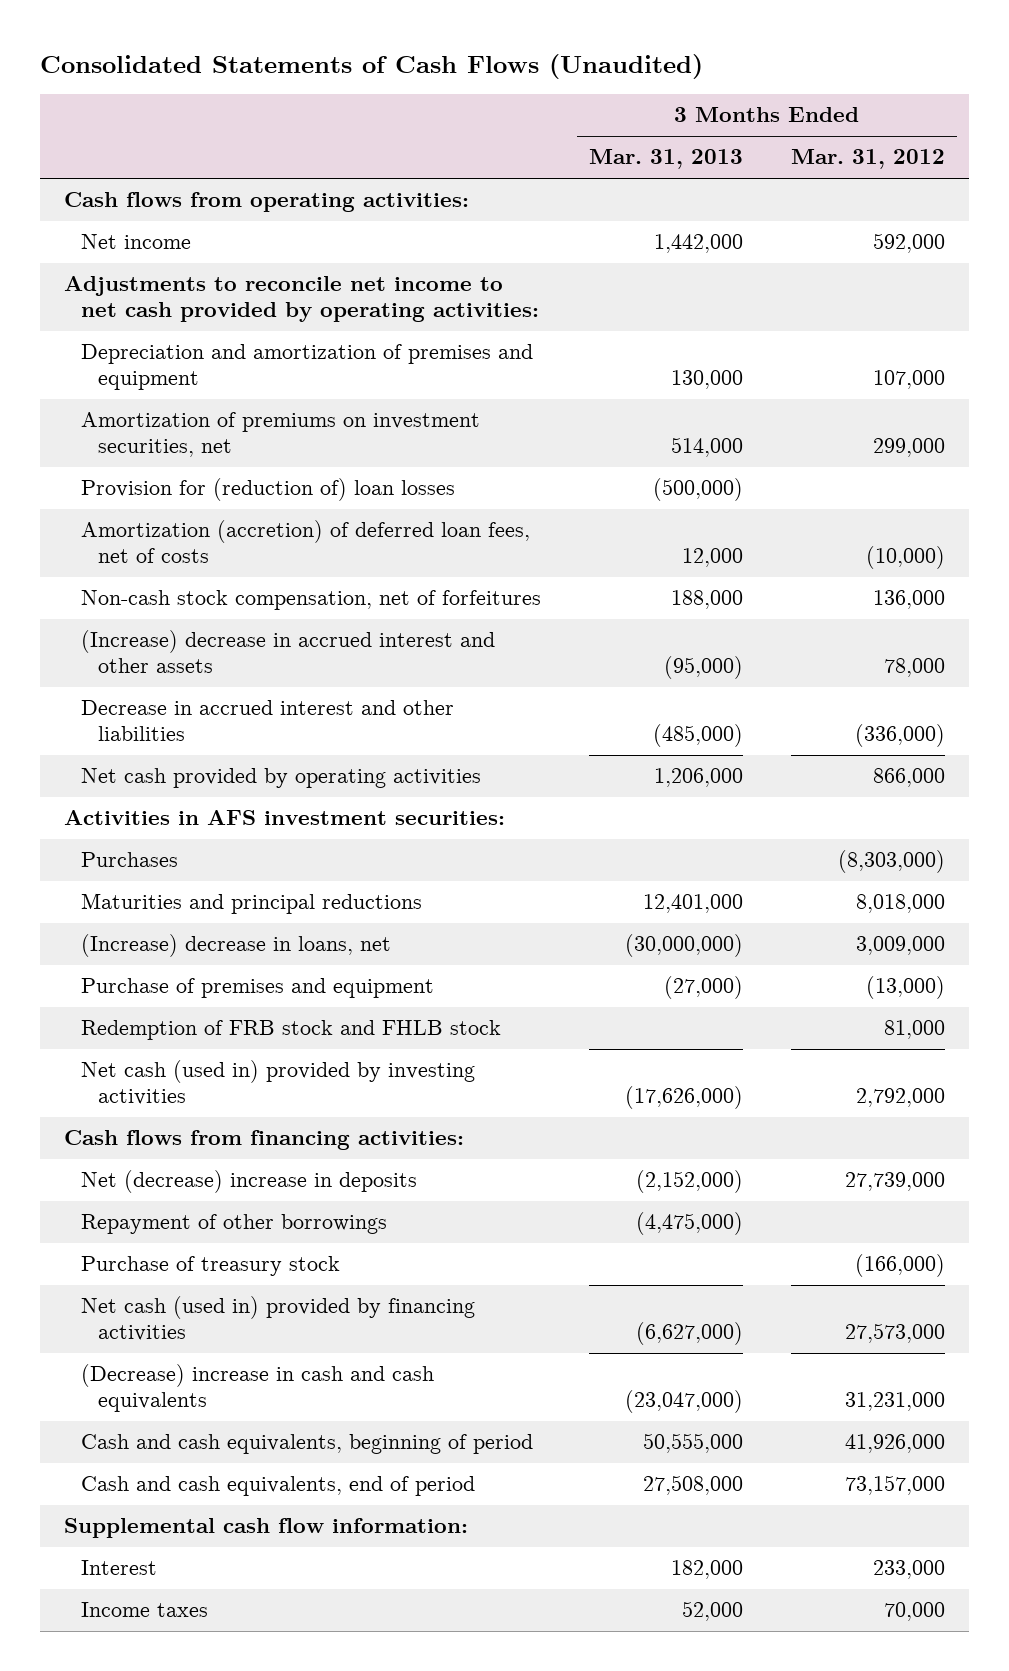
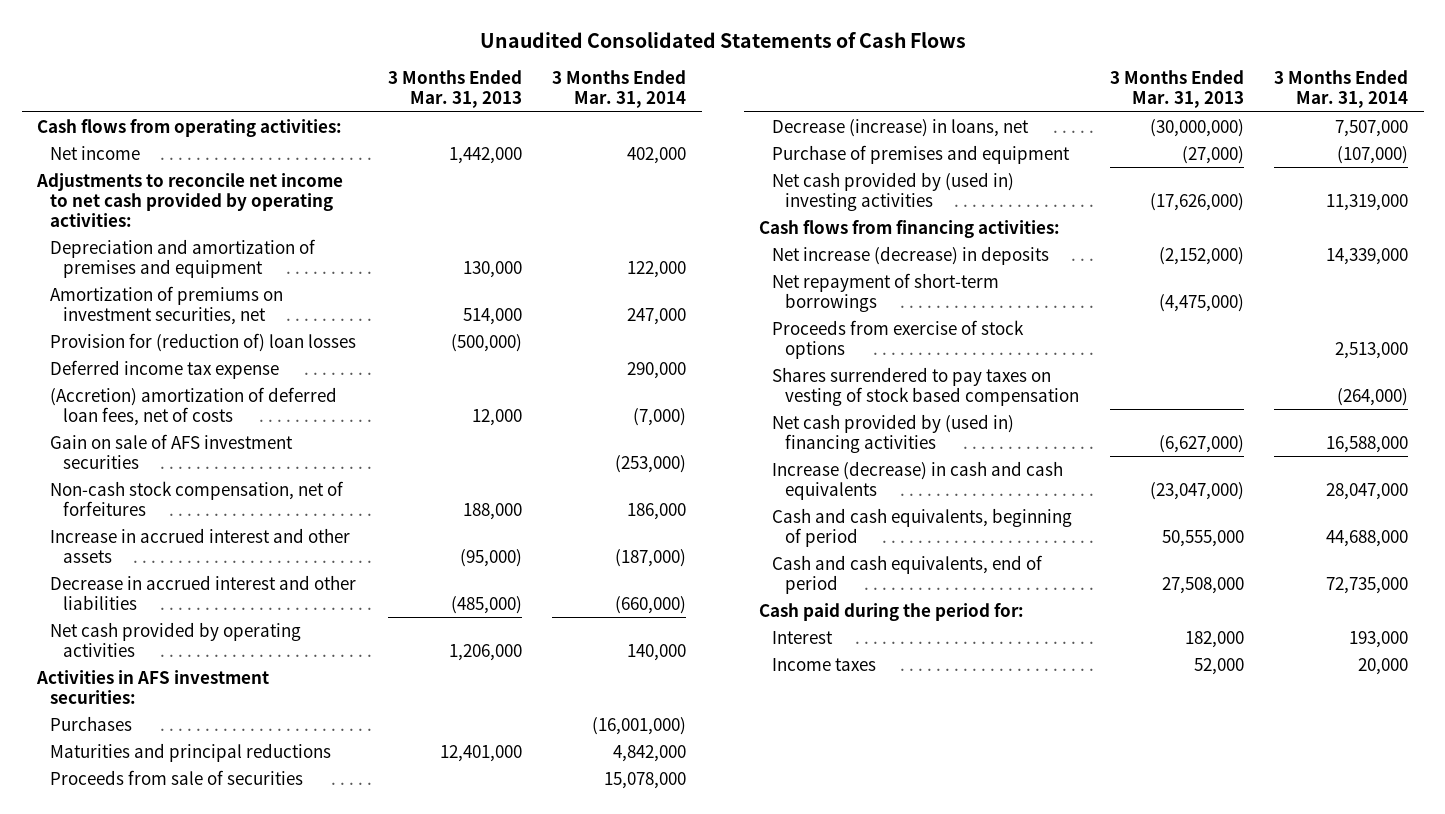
- Consolidated Statements of Cash Flows (Unaudited)
+ Unaudited Consolidated Statements of Cash Flows
- | 3 Months Ended Mar. 31, 2013 | 3 Months Ended Mar. 31, 2012
+ | 3 Months Ended Mar. 31, 2013 | 3 Months Ended Mar. 31, 2014
- Amortization (accretion) of deferred loan fees, net of costs | 12,000 | (10,000)
+ Deferred income tax expense | | 290,000
+ (Accretion) amortization of deferred loan fees, net of costs | 12,000 | (7,000)
+ Gain on sale of AFS investment securities | | (253,000)
- (Increase) decrease in accrued interest and other assets | (95,000) | 78,000
+ Increase in accrued interest and other assets | (95,000) | (187,000)
- (Increase) decrease in loans, net | (30,000,000) | 3,009,000
+ Proceeds from sale of securities | | 15,078,000
+ Decrease (increase) in loans, net | (30,000,000) | 7,507,000
- Redemption of FRB stock and FHLB stock | | 81,000
- Net cash (used in) provided by investing activities | (17,626,000) | 2,792,000
+ Net cash provided by (used in) investing activities | (17,626,000) | 11,319,000
- Net (decrease) increase in deposits | (2,152,000) | 27,739,000
- Repayment of other borrowings | (4,475,000) |
- Purchase of treasury stock | | (166,000)
- Net cash (used in) provided by financing activities | (6,627,000) | 27,573,000
- (Decrease) increase in cash and cash equivalents | (23,047,000) | 31,231,000
+ Net increase (decrease) in deposits | (2,152,000) | 14,339,000
+ Net repayment of short-term borrowings | (4,475,000) |
+ Proceeds from exercise of stock options | | 2,513,000
+ Shares surrendered to pay taxes on vesting of stock based compensation | | (264,000)
+ Net cash provided by (used in) financing activities | (6,627,000) | 16,588,000
+ Increase (decrease) in cash and cash equivalents | (23,047,000) | 28,047,000
- Supplemental cash flow information:
+ Cash paid during the period for:

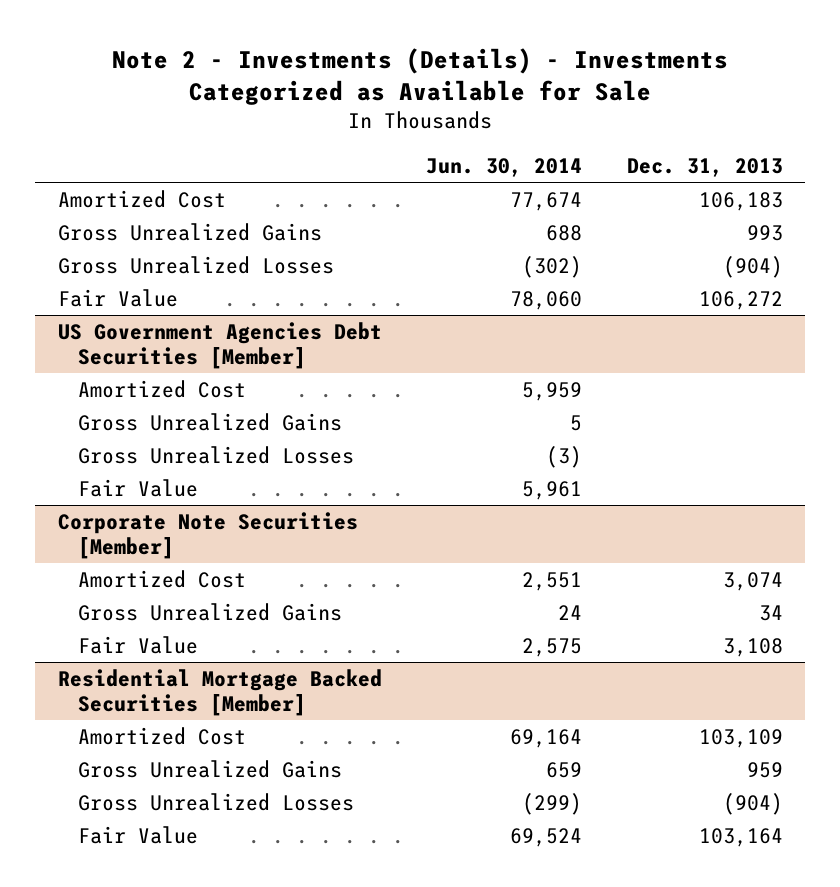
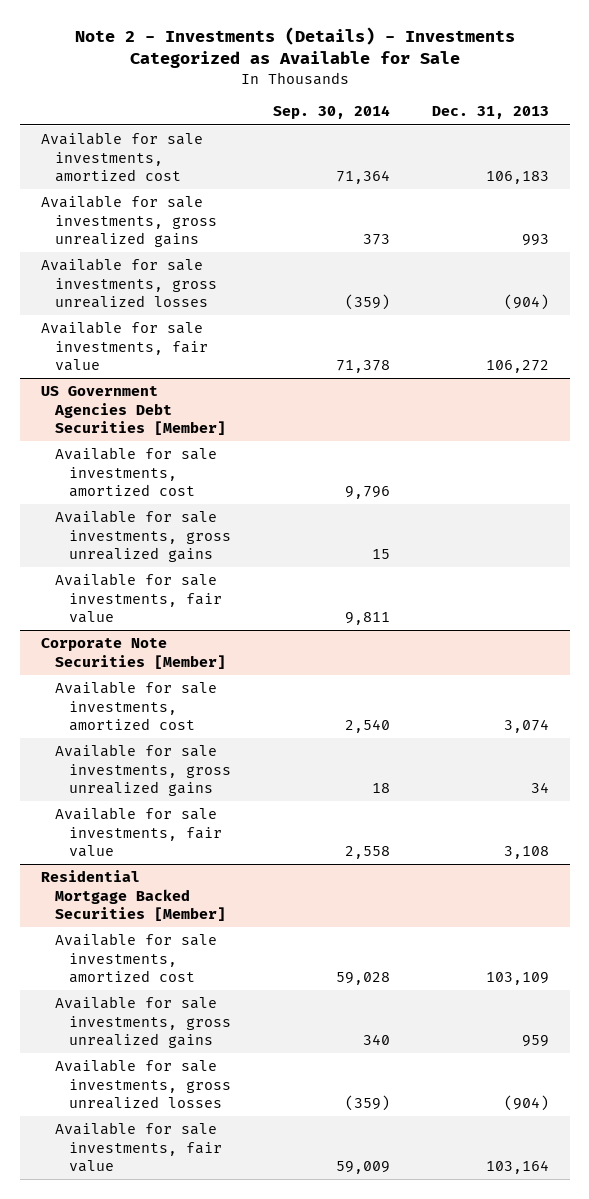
- | Jun. 30, 2014 | Dec. 31, 2013
+ | Sep. 30, 2014 | Dec. 31, 2013
- Amortized Cost | 77,674 | 106,183
- Gross Unrealized Gains | 688 | 993
- Gross Unrealized Losses | (302) | (904)
- Fair Value | 78,060 | 106,272
+ Available for sale investments, amortized cost | 71,364 | 106,183
+ Available for sale investments, gross unrealized gains | 373 | 993
+ Available for sale investments, gross unrealized losses | (359) | (904)
+ Available for sale investments, fair value | 71,378 | 106,272
@ US Government Agencies Debt Securities [Member]
- Amortized Cost | 5,959 |
- Gross Unrealized Gains | 5 |
- Gross Unrealized Losses | (3) |
- Fair Value | 5,961 |
+ Available for sale investments, amortized cost | 9,796 |
+ Available for sale investments, gross unrealized gains | 15 |
+ Available for sale investments, fair value | 9,811 |
@ Corporate Note Securities [Member]
- Amortized Cost | 2,551 | 3,074
- Gross Unrealized Gains | 24 | 34
- Fair Value | 2,575 | 3,108
+ Available for sale investments, amortized cost | 2,540 | 3,074
+ Available for sale investments, gross unrealized gains | 18 | 34
+ Available for sale investments, fair value | 2,558 | 3,108
@ Residential Mortgage Backed Securities [Member]
- Amortized Cost | 69,164 | 103,109
- Gross Unrealized Gains | 659 | 959
- Gross Unrealized Losses | (299) | (904)
- Fair Value | 69,524 | 103,164
+ Available for sale investments, amortized cost | 59,028 | 103,109
+ Available for sale investments, gross unrealized gains | 340 | 959
+ Available for sale investments, gross unrealized losses | (359) | (904)
+ Available for sale investments, fair value | 59,009 | 103,164

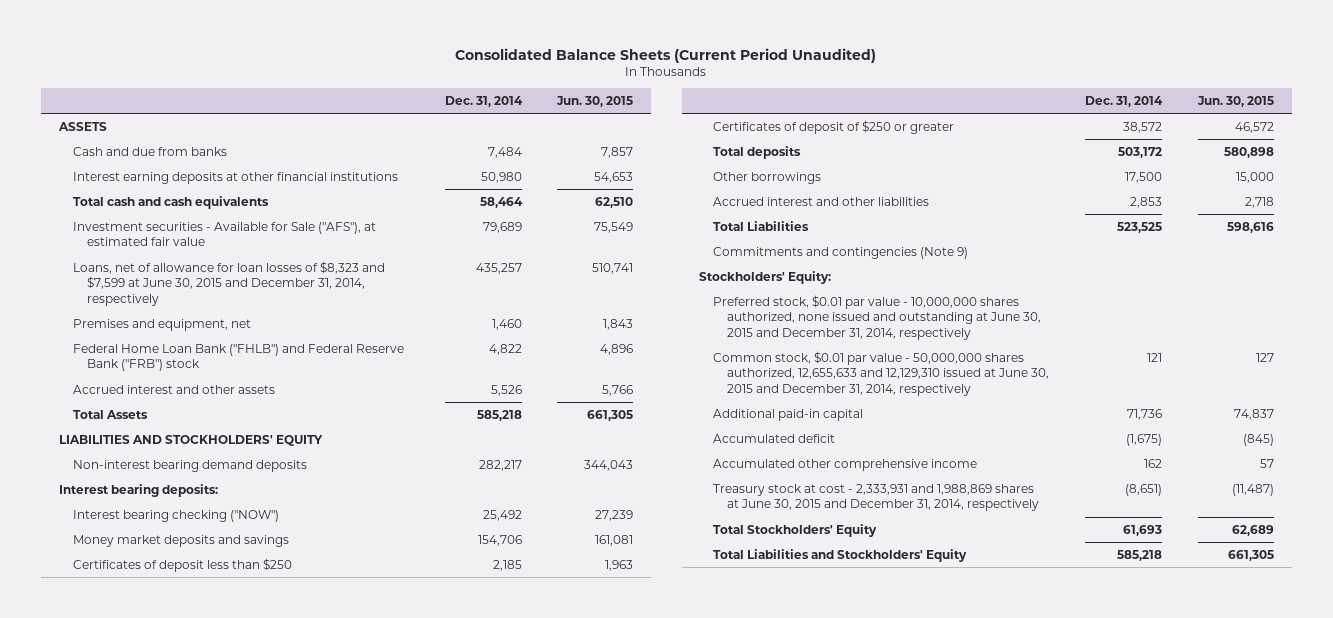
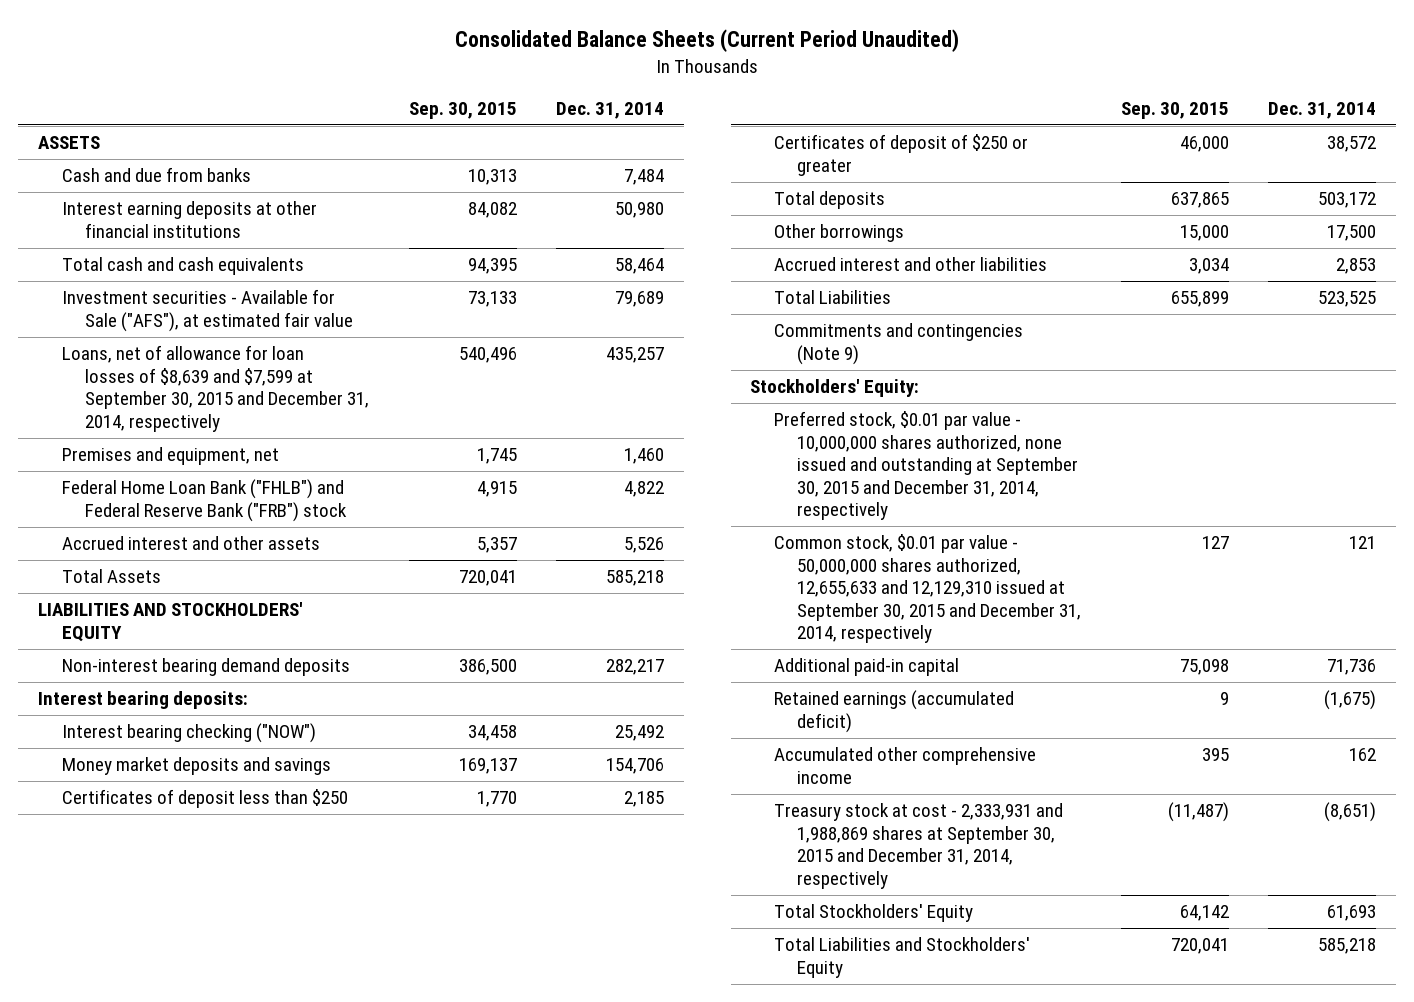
- | Dec. 31, 2014 | Jun. 30, 2015
+ | Sep. 30, 2015 | Dec. 31, 2014
- Loans, net of allowance for loan losses of $8,323 and $7,599 at June 30, 2015 and December 31, 2014, respectively | 435,257 | 510,741
+ Loans, net of allowance for loan losses of $8,639 and $7,599 at September 30, 2015 and December 31, 2014, respectively | 540,496 | 435,257
- Preferred stock, $0.01 par value - 10,000,000 shares authorized, none issued and outstanding at June 30, 2015 and December 31, 2014, respectively
- Common stock, $0.01 par value - 50,000,000 shares authorized, 12,655,633 and 12,129,310 issued at June 30, 2015 and December 31, 2014, respectively | 121 | 127
+ Preferred stock, $0.01 par value - 10,000,000 shares authorized, none issued and outstanding at September 30, 2015 and December 31, 2014, respectively
+ Common stock, $0.01 par value - 50,000,000 shares authorized, 12,655,633 and 12,129,310 issued at September 30, 2015 and December 31, 2014, respectively | 127 | 121
- Accumulated deficit | (1,675) | (845)
+ Retained earnings (accumulated deficit) | 9 | (1,675)
- Treasury stock at cost - 2,333,931 and 1,988,869 shares at June 30, 2015 and December 31, 2014, respectively | (8,651) | (11,487)
+ Treasury stock at cost - 2,333,931 and 1,988,869 shares at September 30, 2015 and December 31, 2014, respectively | (11,487) | (8,651)

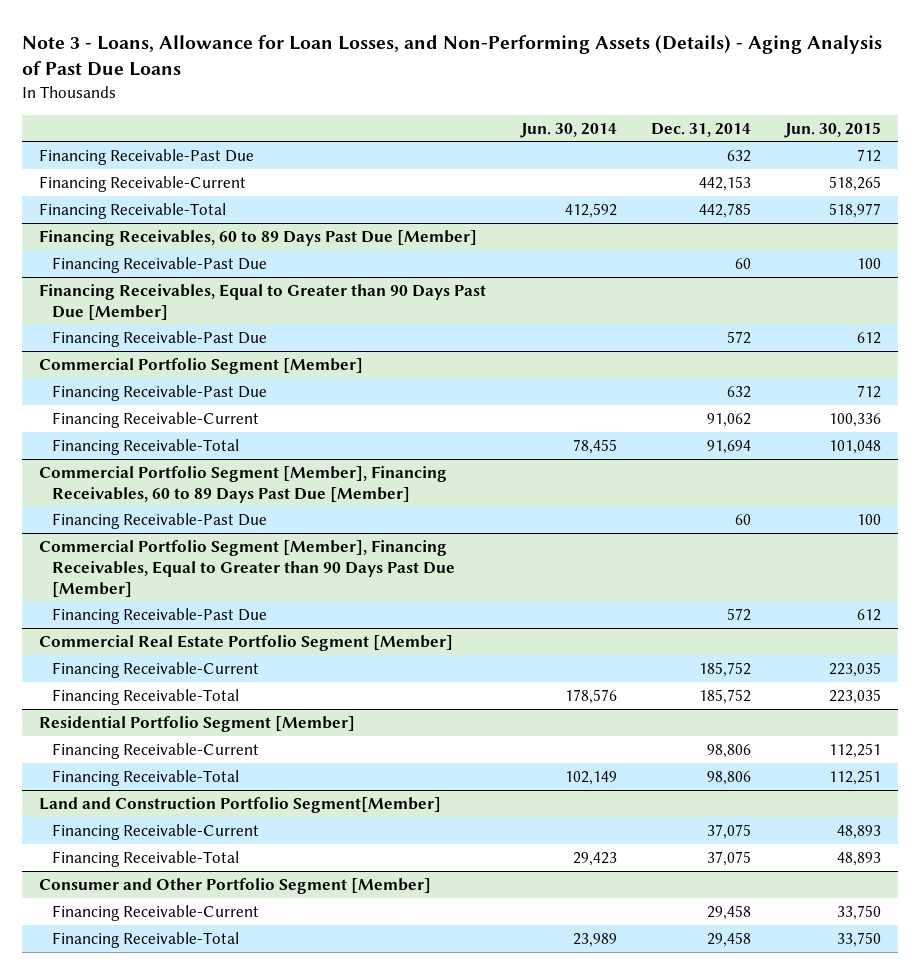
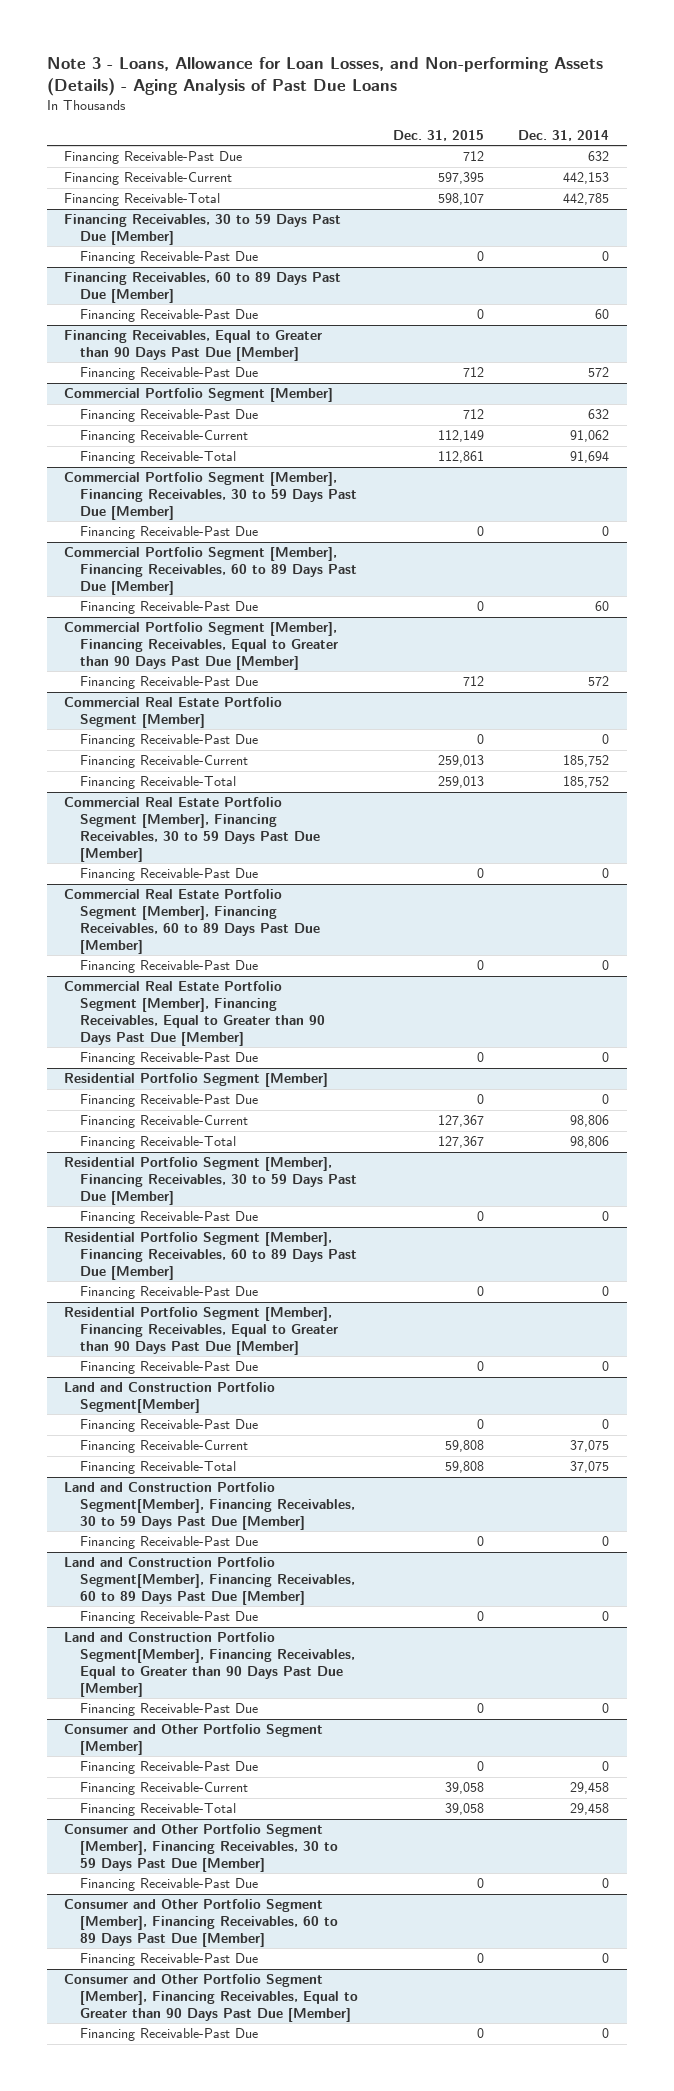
- Note 3 - Loans, Allowance for Loan Losses, and Non-Performing Assets (Details) - Aging Analysis of Past Due Loans
+ Note 3 - Loans, Allowance for Loan Losses, and Non-performing Assets (Details) - Aging Analysis of Past Due Loans
- | Jun. 30, 2014 | Dec. 31, 2014 | Jun. 30, 2015
+ | Dec. 31, 2015 | Dec. 31, 2014
+ Financing Receivables, 30 to 59 Days Past Due [Member]
+ Financing Receivable-Past Due | 0 | 0
+ Commercial Portfolio Segment [Member], Financing Receivables, 30 to 59 Days Past Due [Member]
+ Financing Receivable-Past Due | 0 | 0
@ Commercial Real Estate Portfolio Segment [Member]
+ Financing Receivable-Past Due | 0 | 0
+ Commercial Real Estate Portfolio Segment [Member], Financing Receivables, 30 to 59 Days Past Due [Member]
+ Financing Receivable-Past Due | 0 | 0
+ Commercial Real Estate Portfolio Segment [Member], Financing Receivables, 60 to 89 Days Past Due [Member]
+ Financing Receivable-Past Due | 0 | 0
+ Commercial Real Estate Portfolio Segment [Member], Financing Receivables, Equal to Greater than 90 Days Past Due [Member]
+ Financing Receivable-Past Due | 0 | 0
@ Residential Portfolio Segment [Member]
+ Financing Receivable-Past Due | 0 | 0
+ Residential Portfolio Segment [Member], Financing Receivables, 30 to 59 Days Past Due [Member]
+ Financing Receivable-Past Due | 0 | 0
+ Residential Portfolio Segment [Member], Financing Receivables, 60 to 89 Days Past Due [Member]
+ Financing Receivable-Past Due | 0 | 0
+ Residential Portfolio Segment [Member], Financing Receivables, Equal to Greater than 90 Days Past Due [Member]
+ Financing Receivable-Past Due | 0 | 0
@ Land and Construction Portfolio Segment[Member]
+ Financing Receivable-Past Due | 0 | 0
+ Land and Construction Portfolio Segment[Member], Financing Receivables, 30 to 59 Days Past Due [Member]
+ Financing Receivable-Past Due | 0 | 0
+ Land and Construction Portfolio Segment[Member], Financing Receivables, 60 to 89 Days Past Due [Member]
+ Financing Receivable-Past Due | 0 | 0
+ Land and Construction Portfolio Segment[Member], Financing Receivables, Equal to Greater than 90 Days Past Due [Member]
+ Financing Receivable-Past Due | 0 | 0
@ Consumer and Other Portfolio Segment [Member]
+ Financing Receivable-Past Due | 0 | 0
+ Consumer and Other Portfolio Segment [Member], Financing Receivables, 30 to 59 Days Past Due [Member]
+ Financing Receivable-Past Due | 0 | 0
+ Consumer and Other Portfolio Segment [Member], Financing Receivables, 60 to 89 Days Past Due [Member]
+ Financing Receivable-Past Due | 0 | 0
+ Consumer and Other Portfolio Segment [Member], Financing Receivables, Equal to Greater than 90 Days Past Due [Member]
+ Financing Receivable-Past Due | 0 | 0

